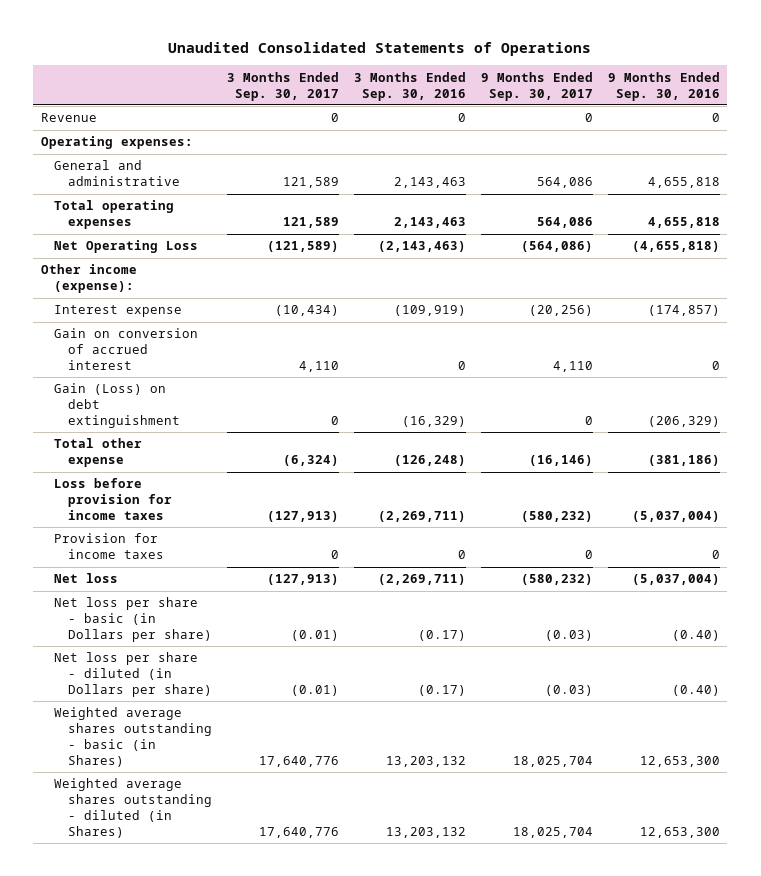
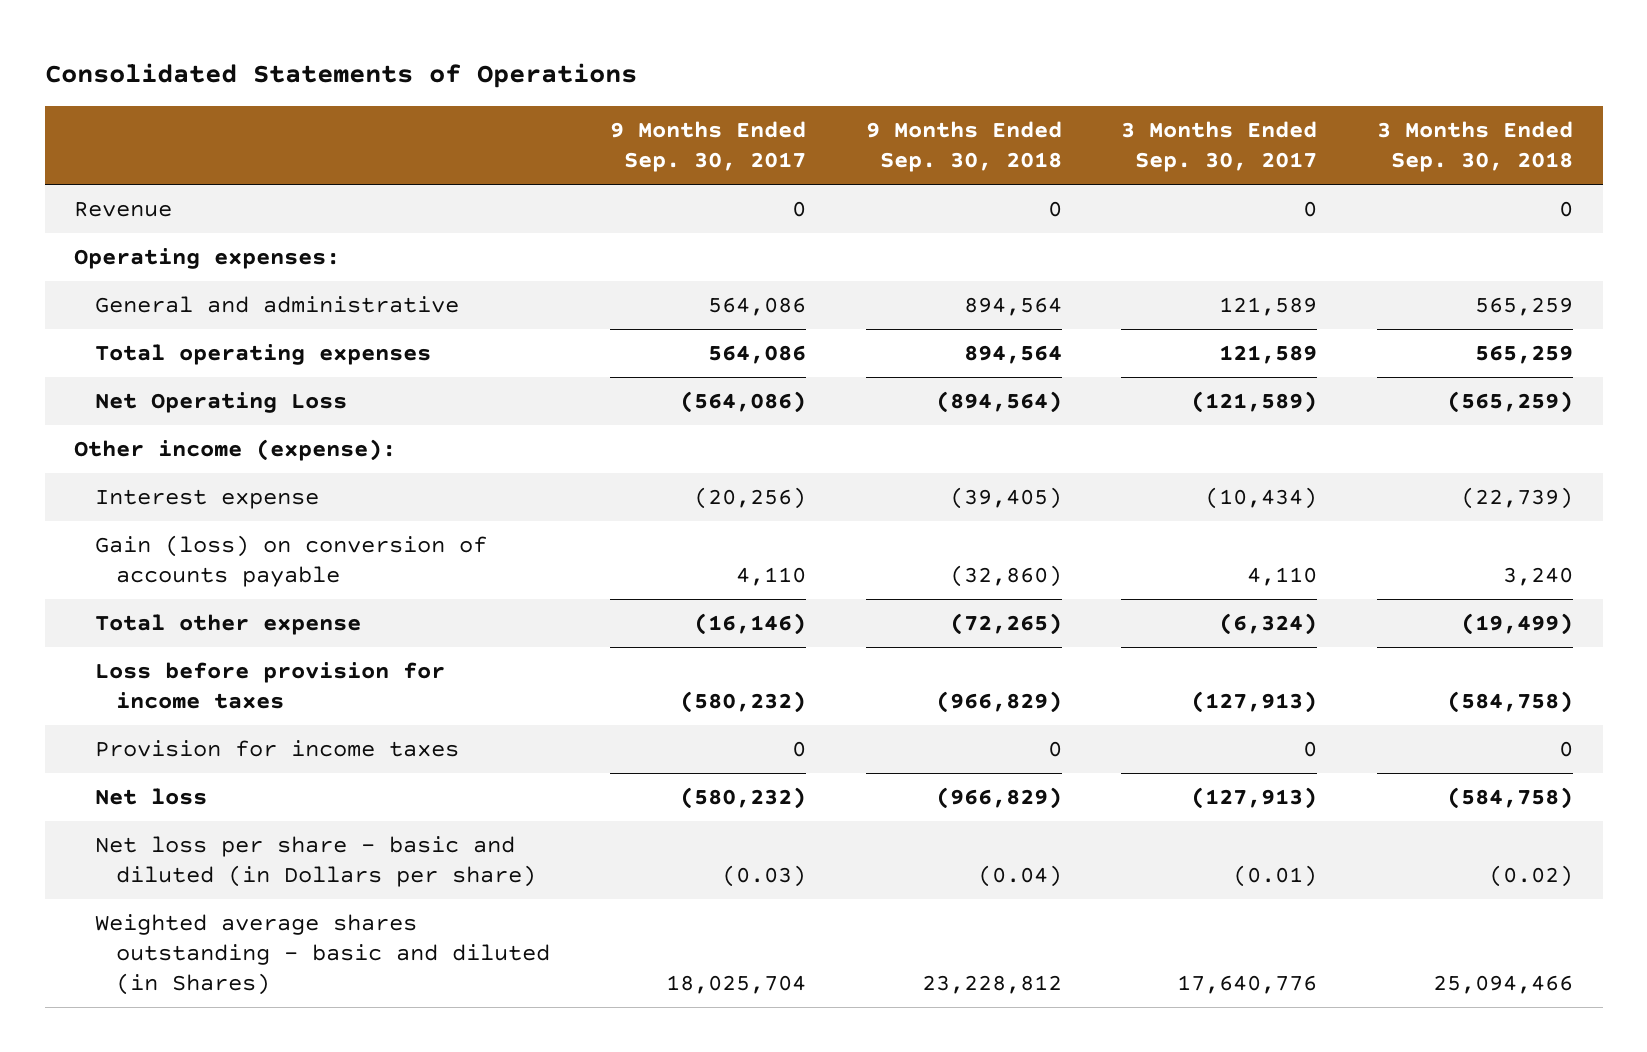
- Unaudited Consolidated Statements of Operations
+ Consolidated Statements of Operations
- | 3 Months Ended Sep. 30, 2017 | 3 Months Ended Sep. 30, 2016 | 9 Months Ended Sep. 30, 2017 | 9 Months Ended Sep. 30, 2016
+ | 9 Months Ended Sep. 30, 2017 | 9 Months Ended Sep. 30, 2018 | 3 Months Ended Sep. 30, 2017 | 3 Months Ended Sep. 30, 2018
- Gain on conversion of accrued interest | 4,110 | 0 | 4,110 | 0
- Gain (Loss) on debt extinguishment | 0 | (16,329) | 0 | (206,329)
+ Gain (loss) on conversion of accounts payable | 4,110 | (32,860) | 4,110 | 3,240
- Net loss per share - basic (in Dollars per share) | (0.01) | (0.17) | (0.03) | (0.40)
- Net loss per share - diluted (in Dollars per share) | (0.01) | (0.17) | (0.03) | (0.40)
- Weighted average shares outstanding - basic (in Shares) | 17,640,776 | 13,203,132 | 18,025,704 | 12,653,300
- Weighted average shares outstanding - diluted (in Shares) | 17,640,776 | 13,203,132 | 18,025,704 | 12,653,300
+ Net loss per share - basic and diluted (in Dollars per share) | (0.03) | (0.04) | (0.01) | (0.02)
+ Weighted average shares outstanding - basic and diluted (in Shares) | 18,025,704 | 23,228,812 | 17,640,776 | 25,094,466

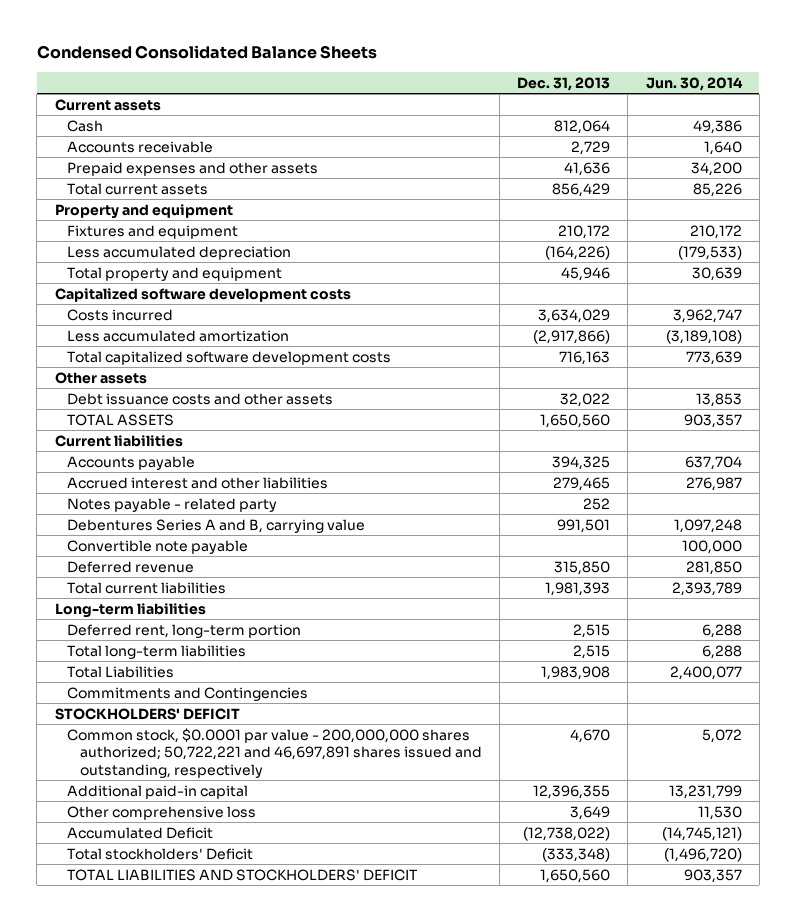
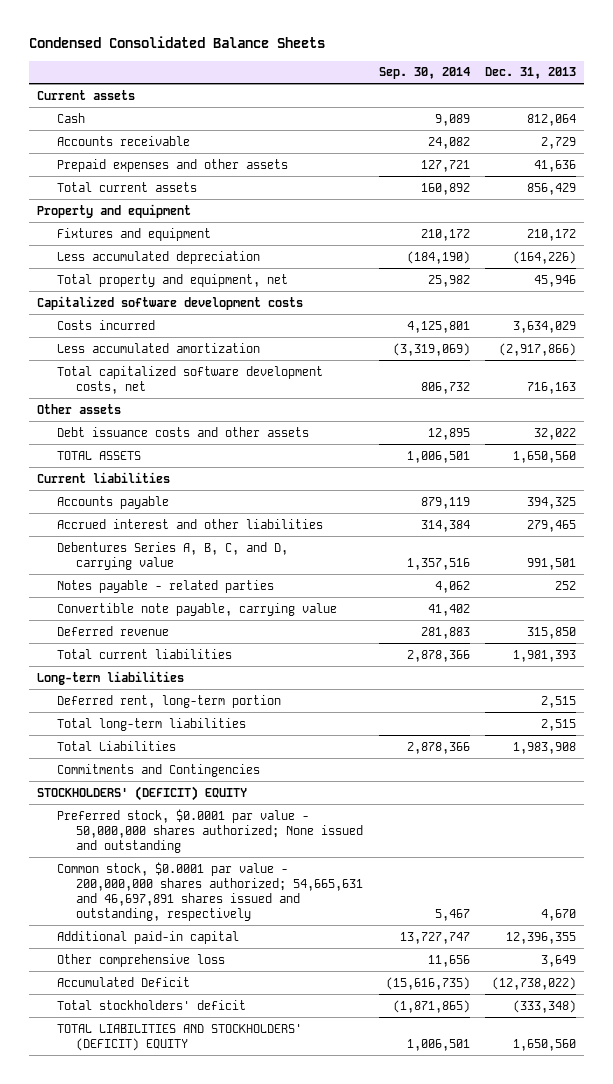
- | Dec. 31, 2013 | Jun. 30, 2014
+ | Sep. 30, 2014 | Dec. 31, 2013
- Total property and equipment | 45,946 | 30,639
+ Total property and equipment, net | 25,982 | 45,946
- Total capitalized software development costs | 716,163 | 773,639
+ Total capitalized software development costs, net | 806,732 | 716,163
- Notes payable - related party | 252 |
- Debentures Series A and B, carrying value | 991,501 | 1,097,248
- Convertible note payable | | 100,000
+ Debentures Series A, B, C, and D, carrying value | 1,357,516 | 991,501
+ Notes payable - related parties | 4,062 | 252
+ Convertible note payable, carrying value | 41,402 |
- STOCKHOLDERS' DEFICIT
- Common stock, $0.0001 par value - 200,000,000 shares authorized; 50,722,221 and 46,697,891 shares issued and outstanding, respectively | 4,670 | 5,072
+ STOCKHOLDERS' (DEFICIT) EQUITY
+ Preferred stock, $0.0001 par value - 50,000,000 shares authorized; None issued and outstanding
+ Common stock, $0.0001 par value - 200,000,000 shares authorized; 54,665,631 and 46,697,891 shares issued and outstanding, respectively | 5,467 | 4,670
- Total stockholders' Deficit | (333,348) | (1,496,720)
- TOTAL LIABILITIES AND STOCKHOLDERS' DEFICIT | 1,650,560 | 903,357
+ Total stockholders' deficit | (1,871,865) | (333,348)
+ TOTAL LIABILITIES AND STOCKHOLDERS' (DEFICIT) EQUITY | 1,006,501 | 1,650,560

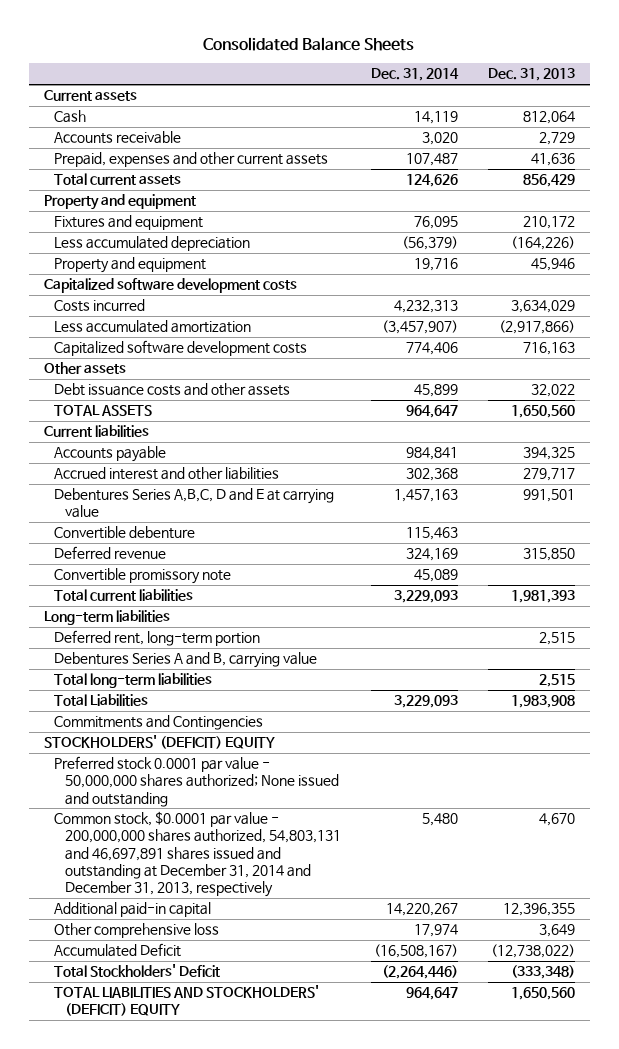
- Condensed Consolidated Balance Sheets
+ Consolidated Balance Sheets
- | Sep. 30, 2014 | Dec. 31, 2013
+ | Dec. 31, 2014 | Dec. 31, 2013
- Prepaid expenses and other assets | 127,721 | 41,636
+ Prepaid, expenses and other current assets | 107,487 | 41,636
- Total property and equipment, net | 25,982 | 45,946
+ Property and equipment | 19,716 | 45,946
- Total capitalized software development costs, net | 806,732 | 716,163
+ Capitalized software development costs | 774,406 | 716,163
- Accrued interest and other liabilities | 314,384 | 279,465
- Debentures Series A, B, C, and D, carrying value | 1,357,516 | 991,501
- Notes payable - related parties | 4,062 | 252
- Convertible note payable, carrying value | 41,402 |
+ Accrued interest and other liabilities | 302,368 | 279,717
+ Debentures Series A,B,C, D and E at carrying value | 1,457,163 | 991,501
+ Convertible debenture | 115,463 |
+ Convertible promissory note | 45,089 |
+ Debentures Series A and B, carrying value
- Preferred stock, $0.0001 par value - 50,000,000 shares authorized; None issued and outstanding
- Common stock, $0.0001 par value - 200,000,000 shares authorized; 54,665,631 and 46,697,891 shares issued and outstanding, respectively | 5,467 | 4,670
+ Preferred stock 0.0001 par value - 50,000,000 shares authorized; None issued and outstanding
+ Common stock, $0.0001 par value - 200,000,000 shares authorized, 54,803,131 and 46,697,891 shares issued and outstanding at December 31, 2014 and December 31, 2013, respectively | 5,480 | 4,670
- Total stockholders' deficit | (1,871,865) | (333,348)
+ Total Stockholders' Deficit | (2,264,446) | (333,348)

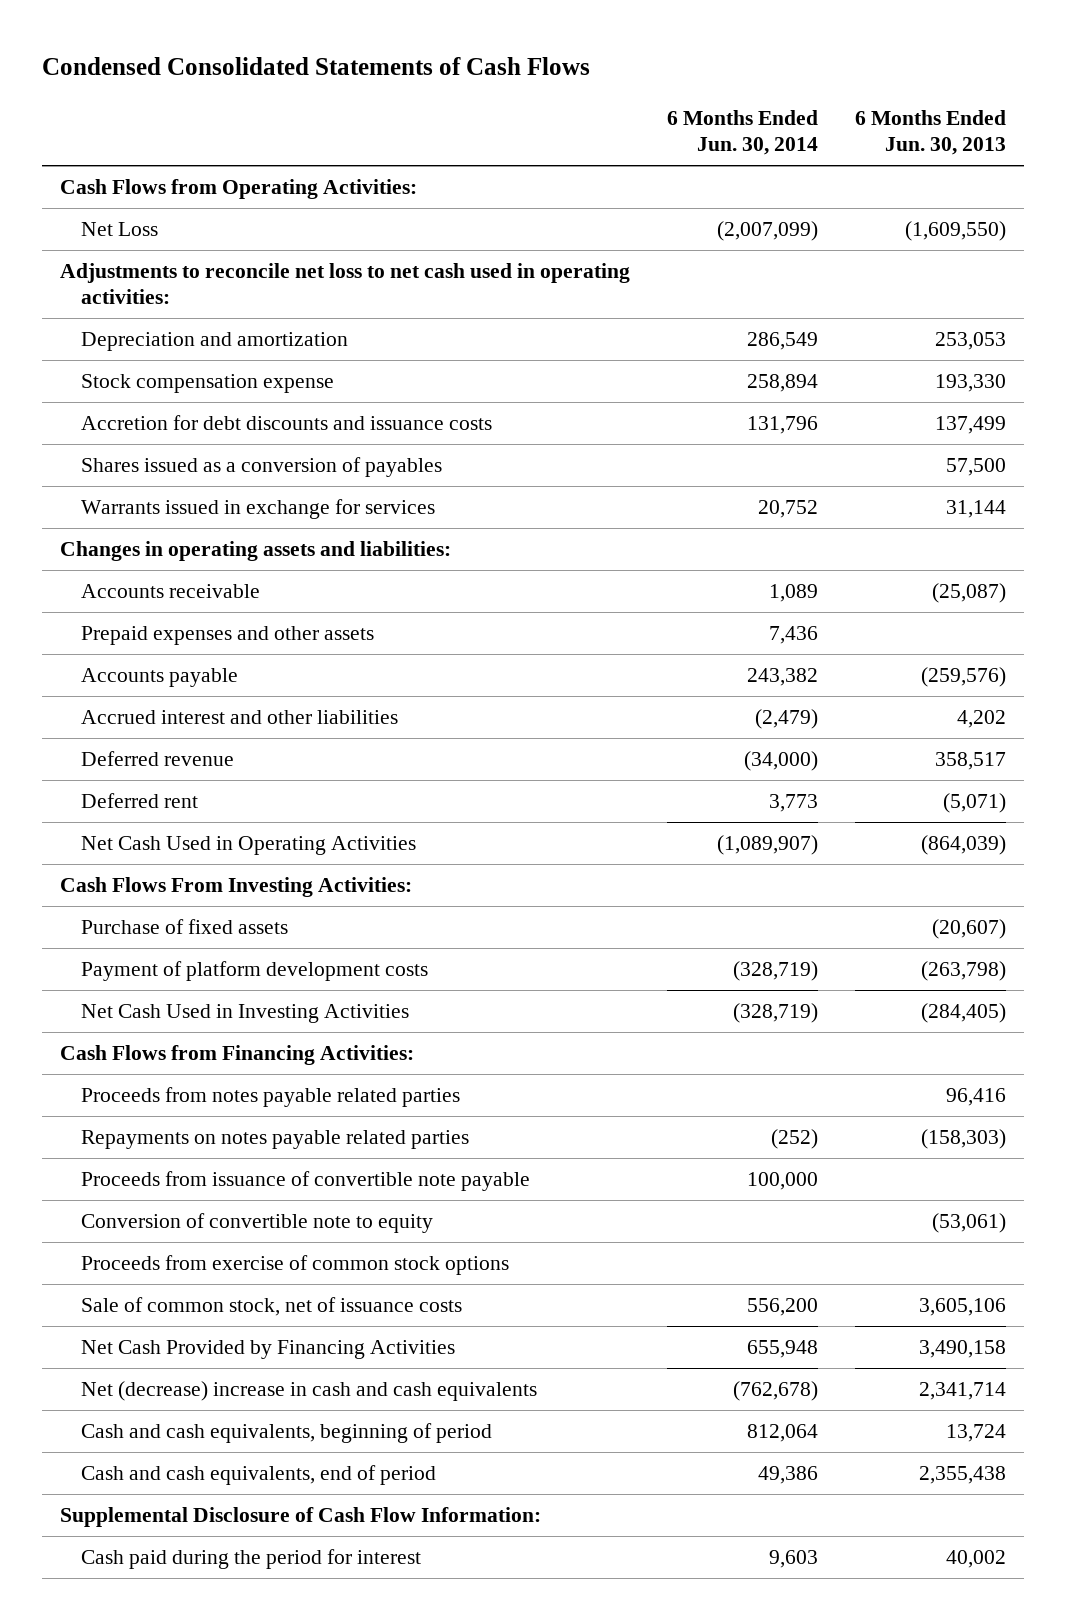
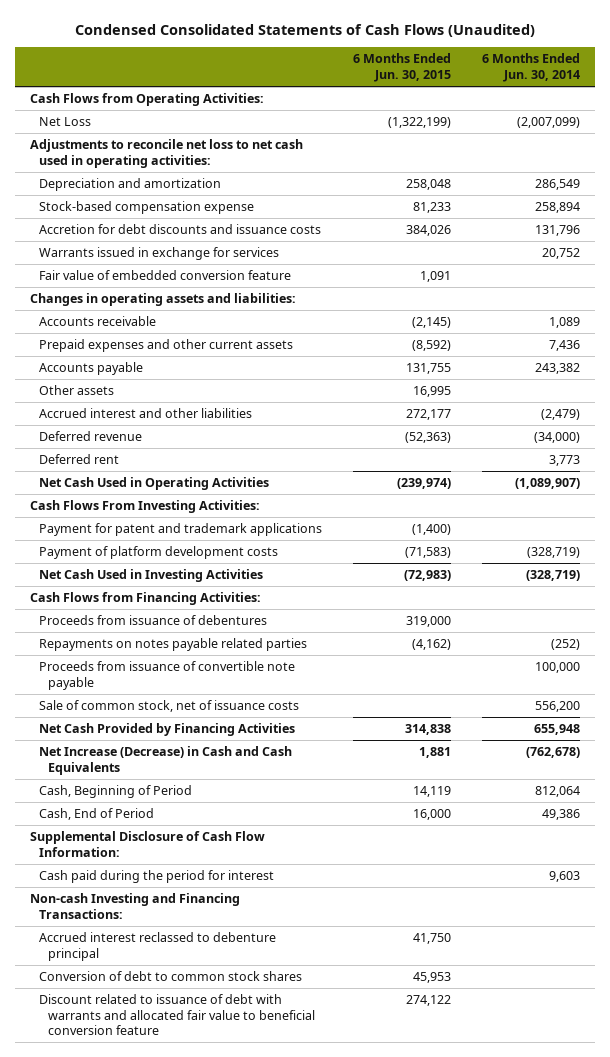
- Condensed Consolidated Statements of Cash Flows
+ Condensed Consolidated Statements of Cash Flows (Unaudited)
- | 6 Months Ended Jun. 30, 2014 | 6 Months Ended Jun. 30, 2013
+ | 6 Months Ended Jun. 30, 2015 | 6 Months Ended Jun. 30, 2014
- Stock compensation expense | 258,894 | 193,330
+ Stock-based compensation expense | 81,233 | 258,894
- Shares issued as a conversion of payables | | 57,500
+ Fair value of embedded conversion feature | 1,091 |
- Prepaid expenses and other assets | 7,436 |
+ Prepaid expenses and other current assets | (8,592) | 7,436
+ Other assets | 16,995 |
- Purchase of fixed assets | | (20,607)
+ Payment for patent and trademark applications | (1,400) |
- Proceeds from notes payable related parties | | 96,416
+ Proceeds from issuance of debentures | 319,000 |
- Conversion of convertible note to equity | | (53,061)
- Proceeds from exercise of common stock options
- Net (decrease) increase in cash and cash equivalents | (762,678) | 2,341,714
- Cash and cash equivalents, beginning of period | 812,064 | 13,724
- Cash and cash equivalents, end of period | 49,386 | 2,355,438
+ Net Increase (Decrease) in Cash and Cash Equivalents | 1,881 | (762,678)
+ Cash, Beginning of Period | 14,119 | 812,064
+ Cash, End of Period | 16,000 | 49,386
+ Non-cash Investing and Financing Transactions:
+ Accrued interest reclassed to debenture principal | 41,750 |
+ Conversion of debt to common stock shares | 45,953 |
+ Discount related to issuance of debt with warrants and allocated fair value to beneficial conversion feature | 274,122 |

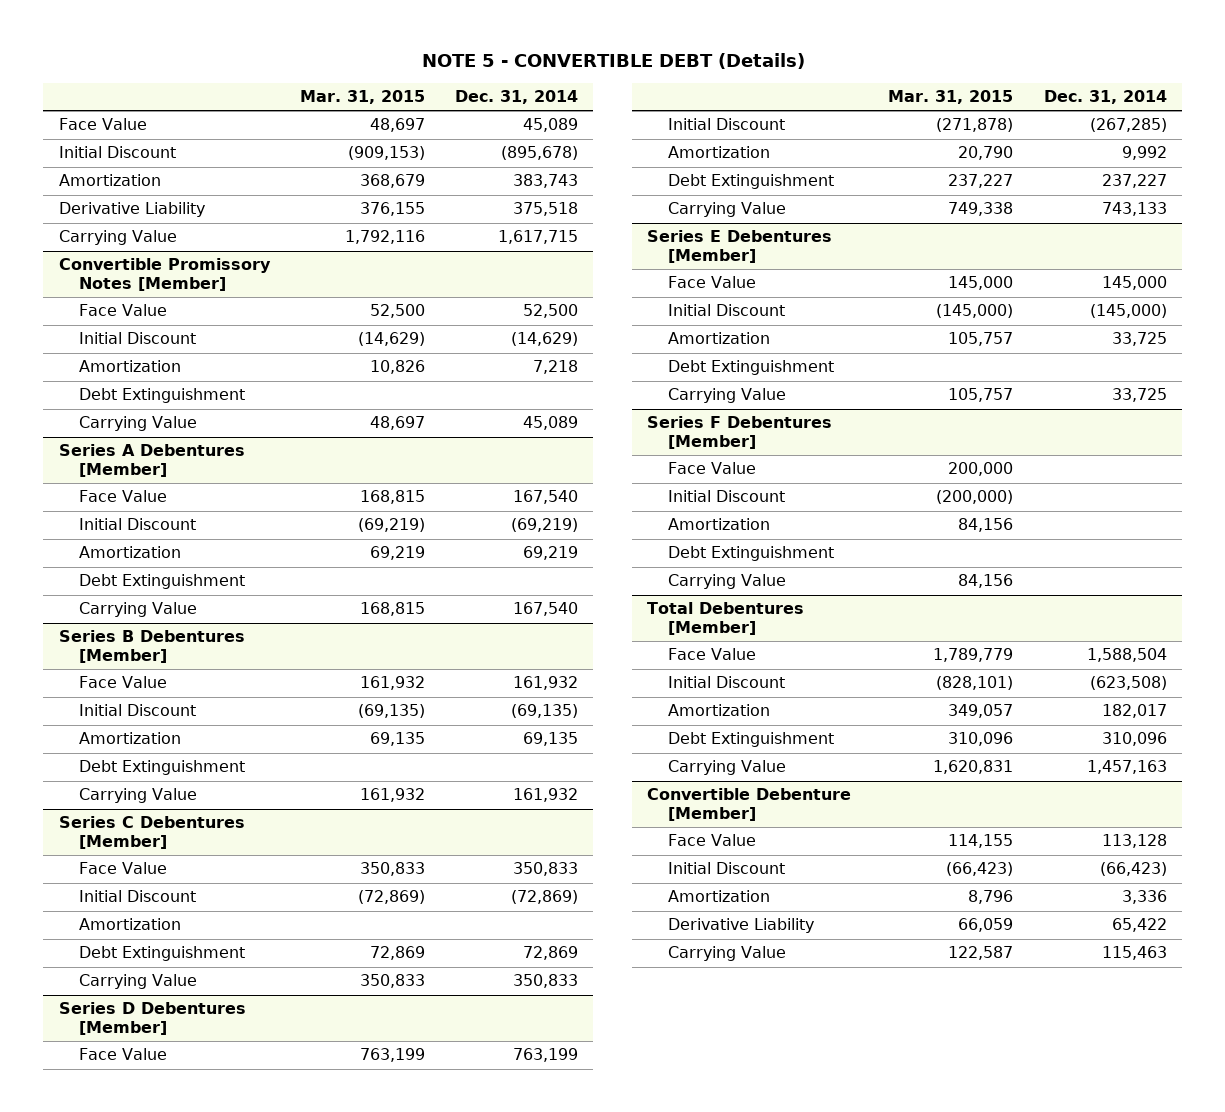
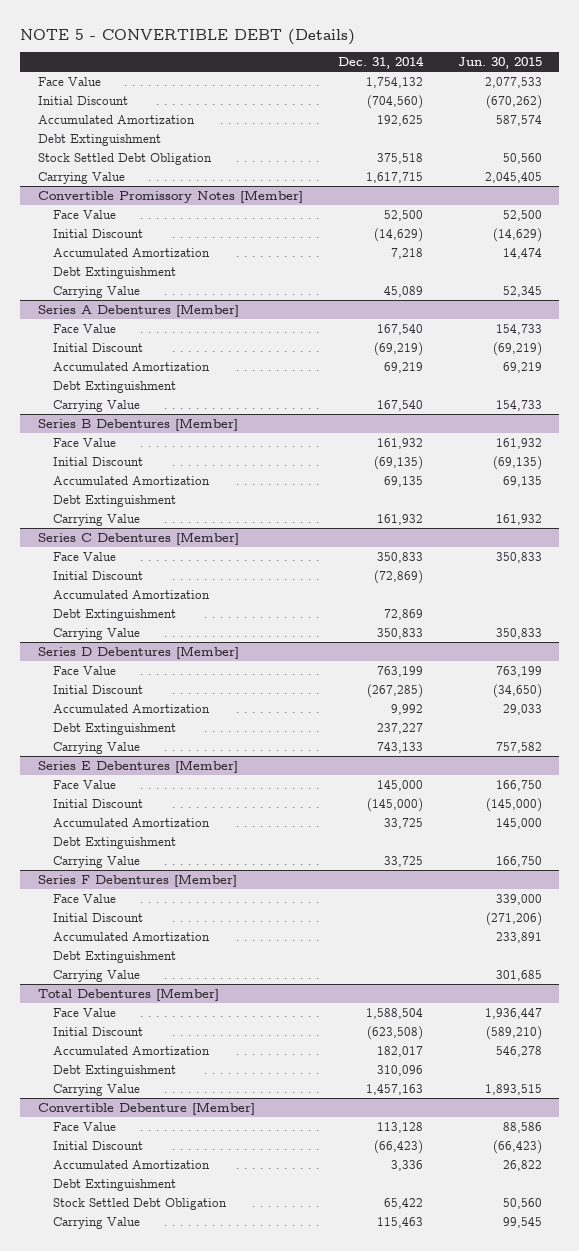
- | Mar. 31, 2015 | Dec. 31, 2014
+ | Dec. 31, 2014 | Jun. 30, 2015
- Face Value | 48,697 | 45,089
- Initial Discount | (909,153) | (895,678)
- Amortization | 368,679 | 383,743
- Derivative Liability | 376,155 | 375,518
+ Face Value | 1,754,132 | 2,077,533
+ Initial Discount | (704,560) | (670,262)
+ Accumulated Amortization | 192,625 | 587,574
+ Debt Extinguishment
+ Stock Settled Debt Obligation | 375,518 | 50,560
@ Convertible Promissory Notes [Member]
- Amortization | 10,826 | 7,218
+ Accumulated Amortization | 7,218 | 14,474
@ Series A Debentures [Member]
- Amortization | 69,219 | 69,219
+ Accumulated Amortization | 69,219 | 69,219
@ Series B Debentures [Member]
- Amortization | 69,135 | 69,135
+ Accumulated Amortization | 69,135 | 69,135
@ Series C Debentures [Member]
- Amortization
+ Accumulated Amortization
@ Series D Debentures [Member]
- Amortization | 20,790 | 9,992
+ Accumulated Amortization | 9,992 | 29,033
@ Series E Debentures [Member]
- Amortization | 105,757 | 33,725
+ Accumulated Amortization | 33,725 | 145,000
@ Series F Debentures [Member]
- Amortization | 84,156 |
+ Accumulated Amortization | | 233,891
@ Total Debentures [Member]
- Amortization | 349,057 | 182,017
+ Accumulated Amortization | 182,017 | 546,278
@ Convertible Debenture [Member]
- Amortization | 8,796 | 3,336
- Derivative Liability | 66,059 | 65,422
+ Accumulated Amortization | 3,336 | 26,822
+ Debt Extinguishment
+ Stock Settled Debt Obligation | 65,422 | 50,560

